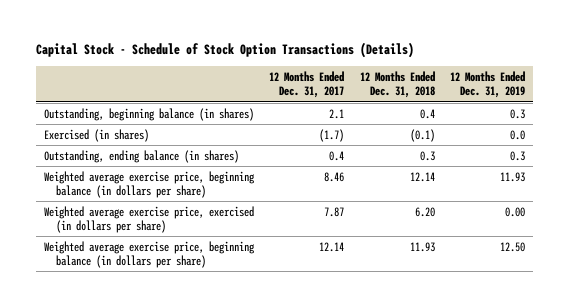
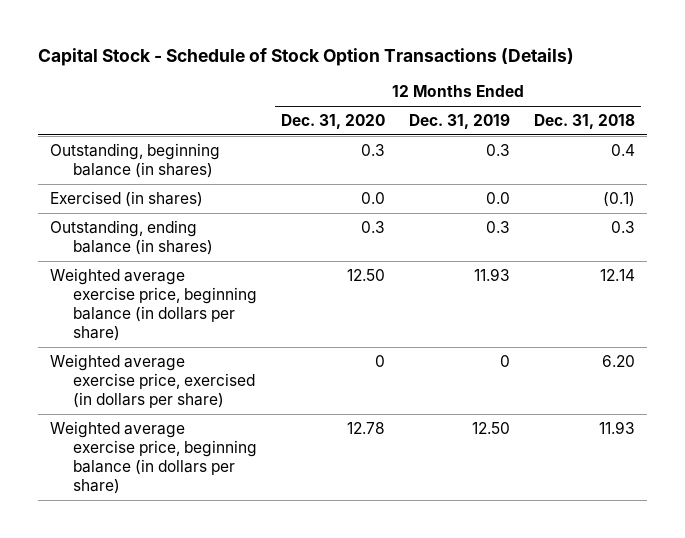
- | 12 Months Ended Dec. 31, 2017 | 12 Months Ended Dec. 31, 2018 | 12 Months Ended Dec. 31, 2019
+ | 12 Months Ended Dec. 31, 2020 | 12 Months Ended Dec. 31, 2019 | 12 Months Ended Dec. 31, 2018
- Weighted average exercise price, exercised (in dollars per share) | 7.87 | 6.20 | 0.00
+ Weighted average exercise price, exercised (in dollars per share) | 0 | 0 | 6.20

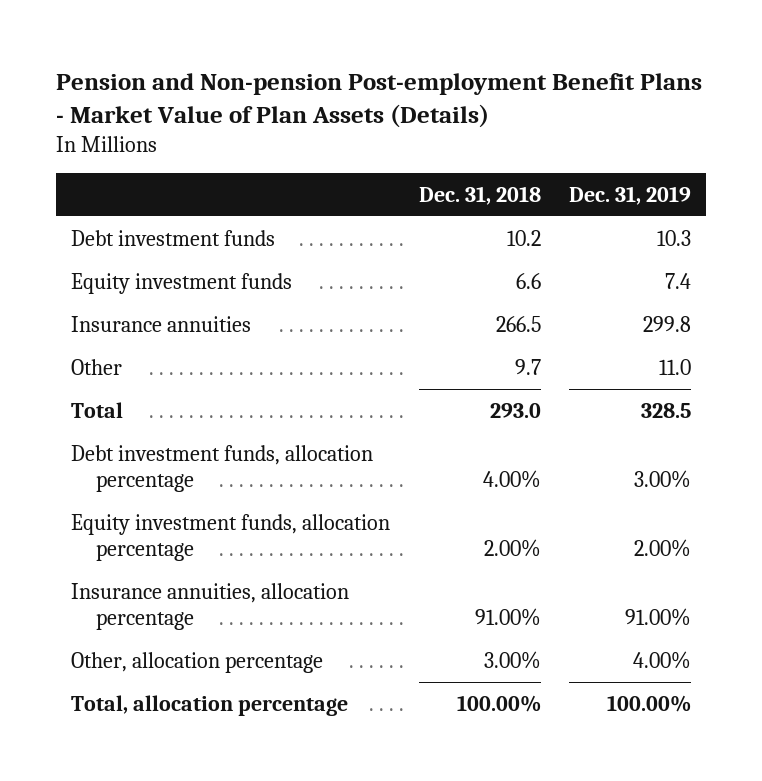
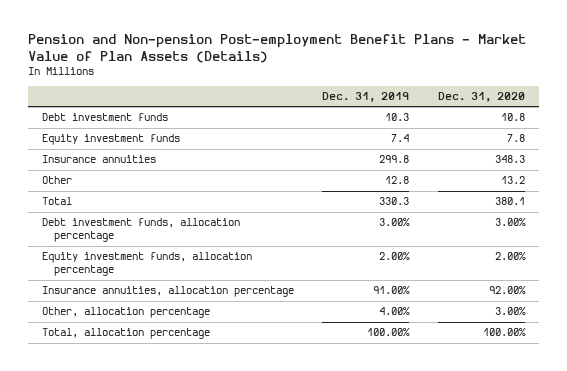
- | Dec. 31, 2018 | Dec. 31, 2019
+ | Dec. 31, 2019 | Dec. 31, 2020
- Other | 9.7 | 11.0
- Total | 293.0 | 328.5
+ Other | 12.8 | 13.2
+ Total | 330.3 | 380.1

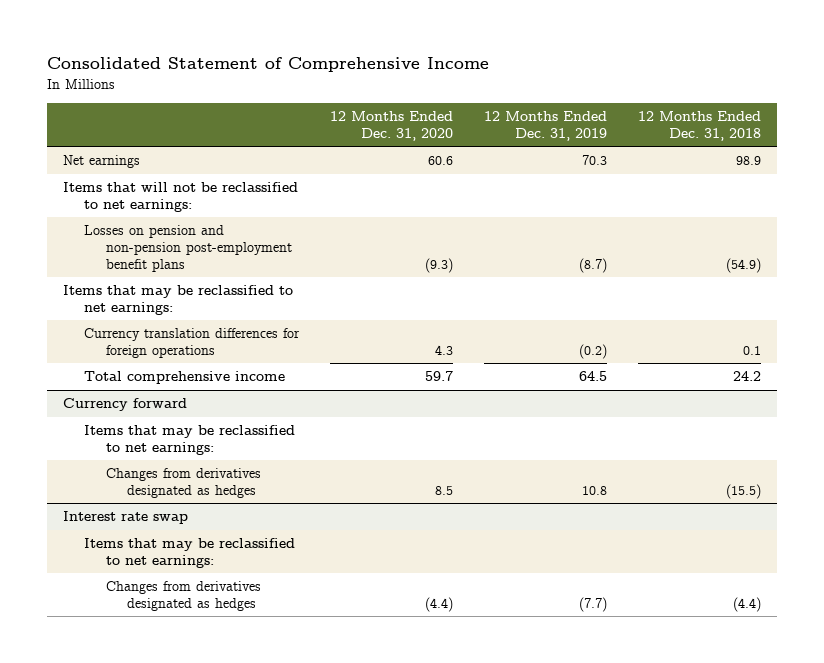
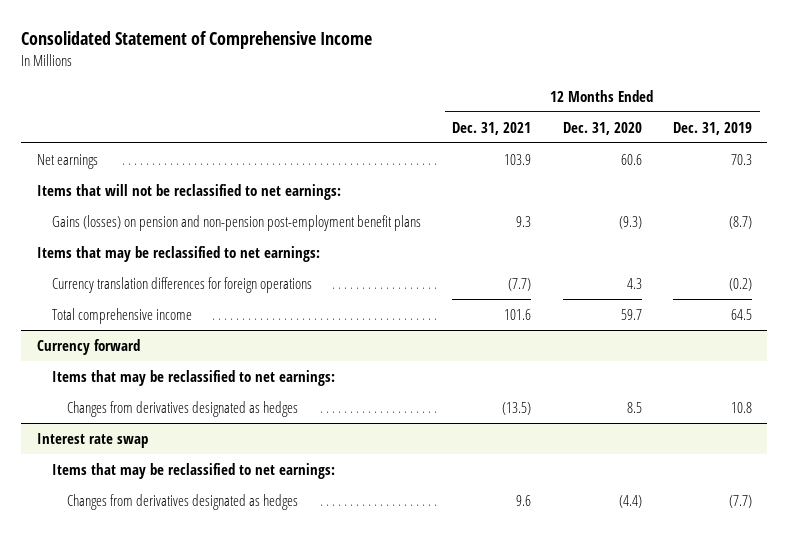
- | 12 Months Ended Dec. 31, 2020 | 12 Months Ended Dec. 31, 2019 | 12 Months Ended Dec. 31, 2018
+ | 12 Months Ended Dec. 31, 2021 | 12 Months Ended Dec. 31, 2020 | 12 Months Ended Dec. 31, 2019
- Losses on pension and non-pension post-employment benefit plans | (9.3) | (8.7) | (54.9)
+ Gains (losses) on pension and non-pension post-employment benefit plans | 9.3 | (9.3) | (8.7)

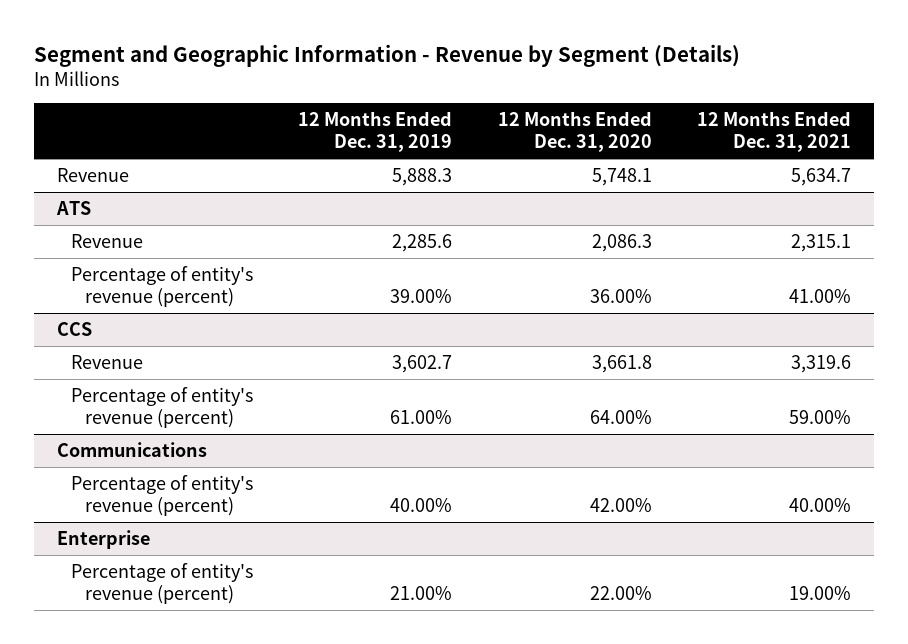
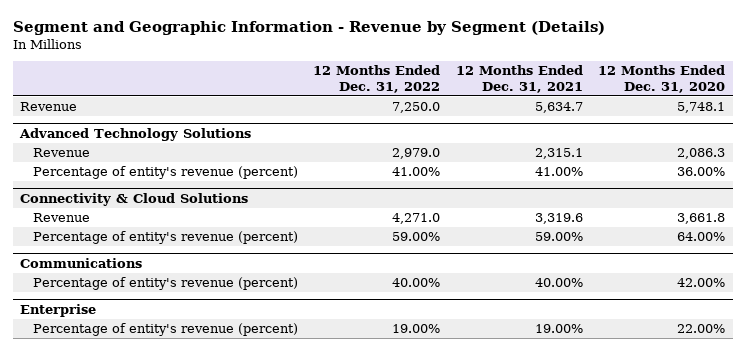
- | 12 Months Ended Dec. 31, 2019 | 12 Months Ended Dec. 31, 2020 | 12 Months Ended Dec. 31, 2021
+ | 12 Months Ended Dec. 31, 2022 | 12 Months Ended Dec. 31, 2021 | 12 Months Ended Dec. 31, 2020
- ATS
+ Advanced Technology Solutions
- CCS
+ Connectivity & Cloud Solutions

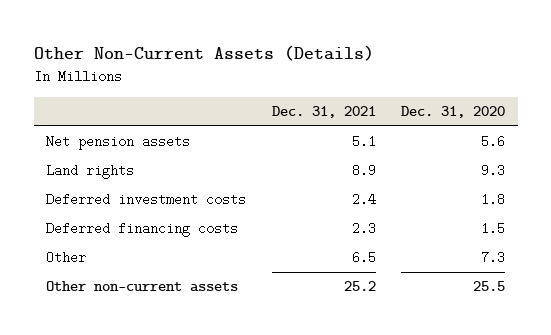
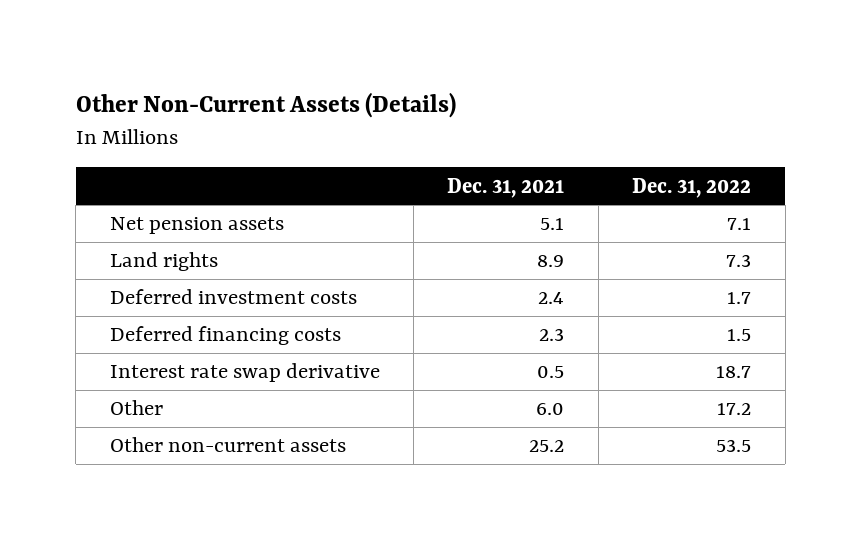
- | Dec. 31, 2021 | Dec. 31, 2020
+ | Dec. 31, 2021 | Dec. 31, 2022
- Other | 6.5 | 7.3
+ Interest rate swap derivative | 0.5 | 18.7
+ Other | 6.0 | 17.2

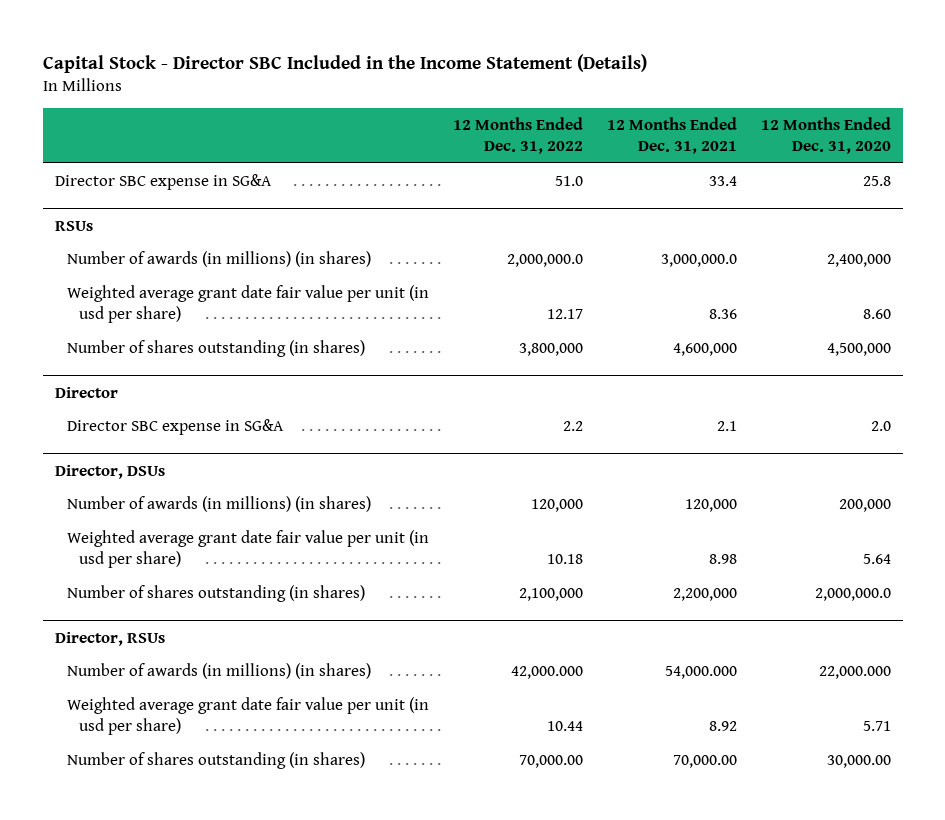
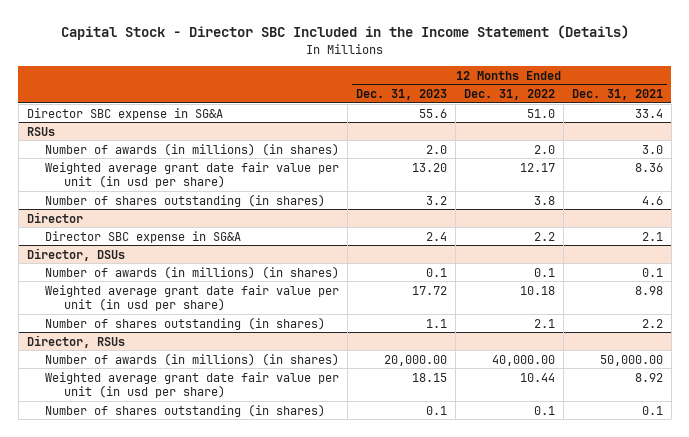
- | 12 Months Ended Dec. 31, 2022 | 12 Months Ended Dec. 31, 2021 | 12 Months Ended Dec. 31, 2020
+ | 12 Months Ended Dec. 31, 2023 | 12 Months Ended Dec. 31, 2022 | 12 Months Ended Dec. 31, 2021
@ RSUs
- Number of awards (in millions) (in shares) | 2,000,000.0 | 3,000,000.0 | 2,400,000
+ Number of awards (in millions) (in shares) | 2.0 | 2.0 | 3.0
- Number of shares outstanding (in shares) | 3,800,000 | 4,600,000 | 4,500,000
+ Number of shares outstanding (in shares) | 3.2 | 3.8 | 4.6
@ Director, DSUs
- Number of awards (in millions) (in shares) | 120,000 | 120,000 | 200,000
+ Number of awards (in millions) (in shares) | 0.1 | 0.1 | 0.1
- Number of shares outstanding (in shares) | 2,100,000 | 2,200,000 | 2,000,000.0
+ Number of shares outstanding (in shares) | 1.1 | 2.1 | 2.2
@ Director, RSUs
- Number of awards (in millions) (in shares) | 42,000.000 | 54,000.000 | 22,000.000
+ Number of awards (in millions) (in shares) | 20,000.00 | 40,000.00 | 50,000.00
- Number of shares outstanding (in shares) | 70,000.00 | 70,000.00 | 30,000.00
+ Number of shares outstanding (in shares) | 0.1 | 0.1 | 0.1

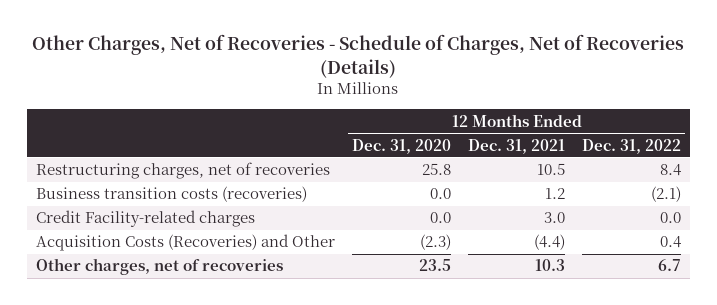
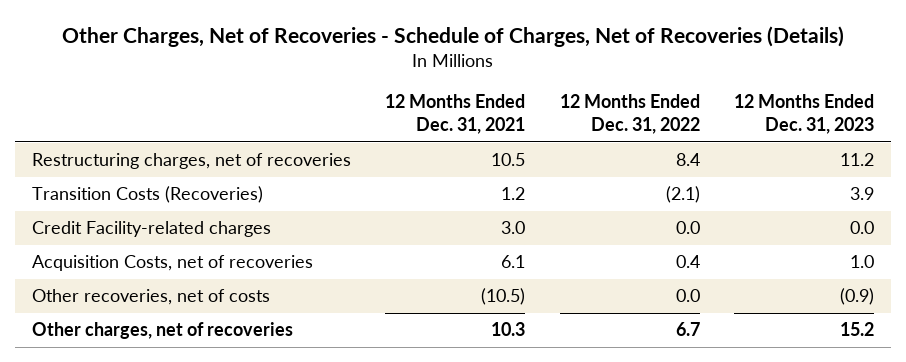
- | 12 Months Ended Dec. 31, 2020 | 12 Months Ended Dec. 31, 2021 | 12 Months Ended Dec. 31, 2022
+ | 12 Months Ended Dec. 31, 2021 | 12 Months Ended Dec. 31, 2022 | 12 Months Ended Dec. 31, 2023
- Business transition costs (recoveries) | 0.0 | 1.2 | (2.1)
+ Transition Costs (Recoveries) | 1.2 | (2.1) | 3.9
- Acquisition Costs (Recoveries) and Other | (2.3) | (4.4) | 0.4
+ Acquisition Costs, net of recoveries | 6.1 | 0.4 | 1.0
+ Other recoveries, net of costs | (10.5) | 0.0 | (0.9)

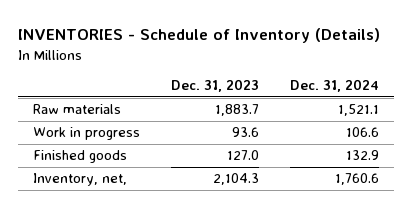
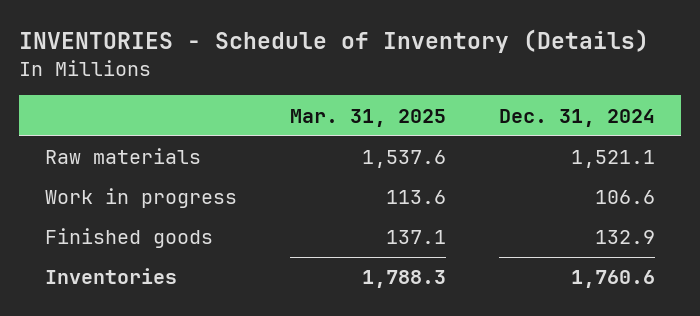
- | Dec. 31, 2023 | Dec. 31, 2024
+ | Mar. 31, 2025 | Dec. 31, 2024
- Inventory, net, | 2,104.3 | 1,760.6
+ Inventories | 1,788.3 | 1,760.6

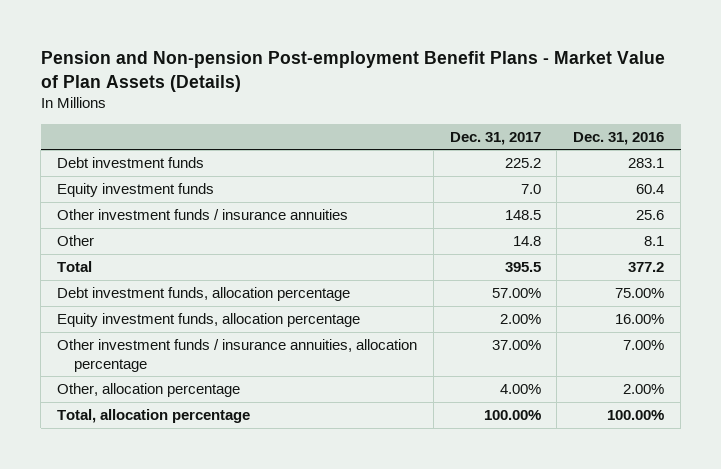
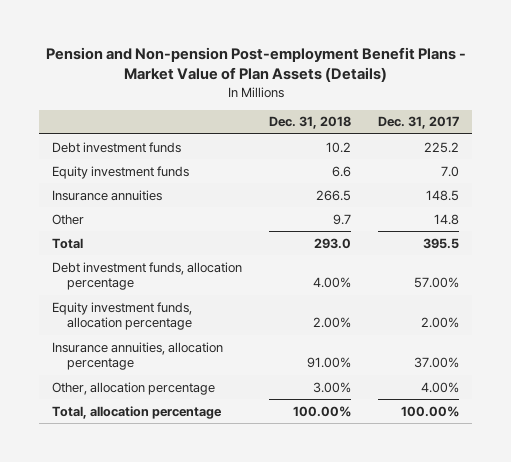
- | Dec. 31, 2017 | Dec. 31, 2016
+ | Dec. 31, 2018 | Dec. 31, 2017
- Other investment funds / insurance annuities | 148.5 | 25.6
+ Insurance annuities | 266.5 | 148.5
- Other investment funds / insurance annuities, allocation percentage | 37.00% | 7.00%
+ Insurance annuities, allocation percentage | 91.00% | 37.00%

